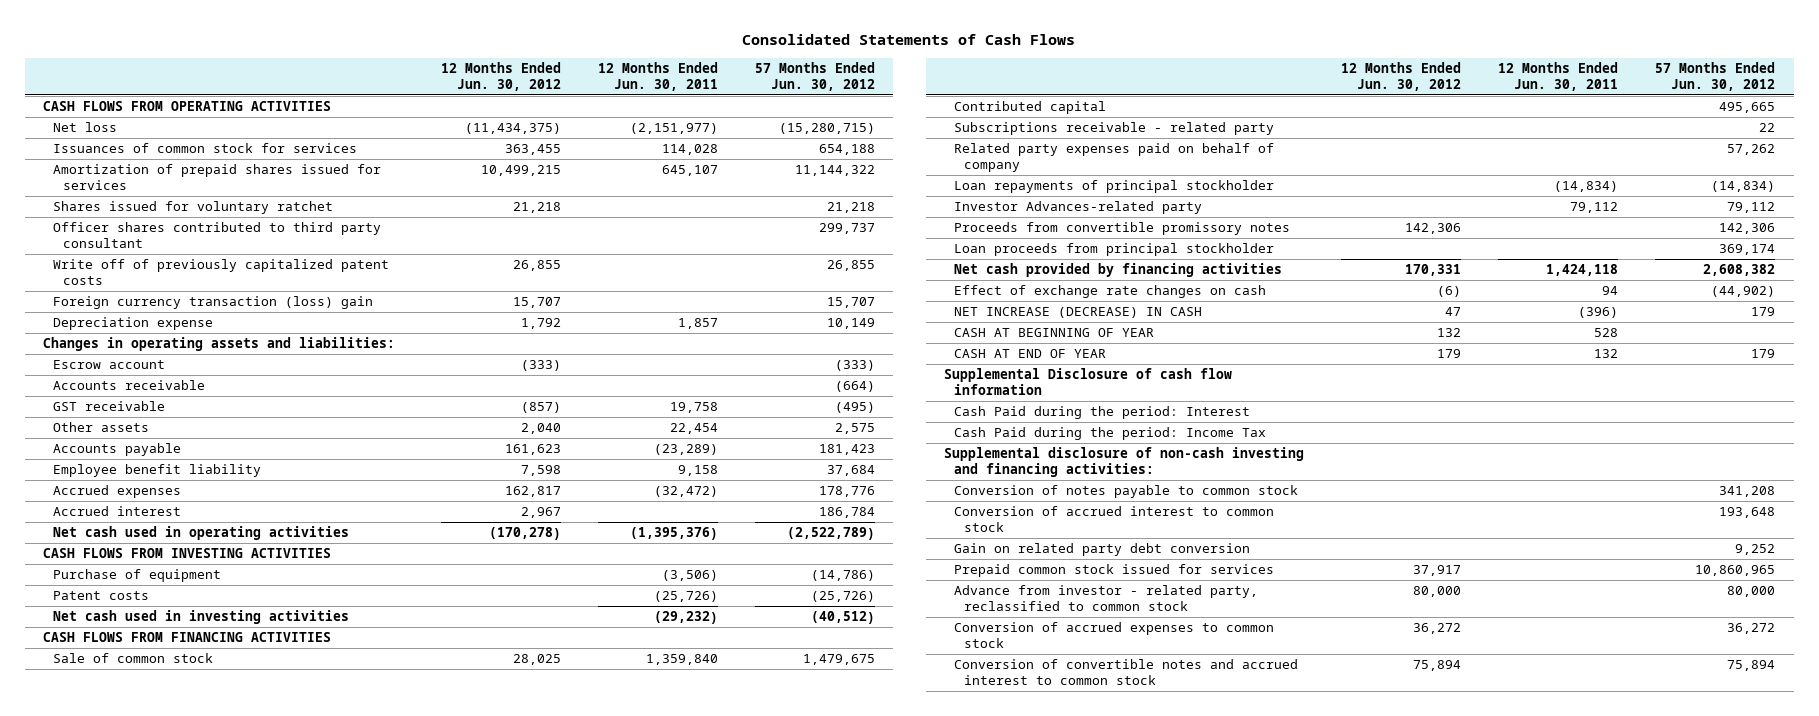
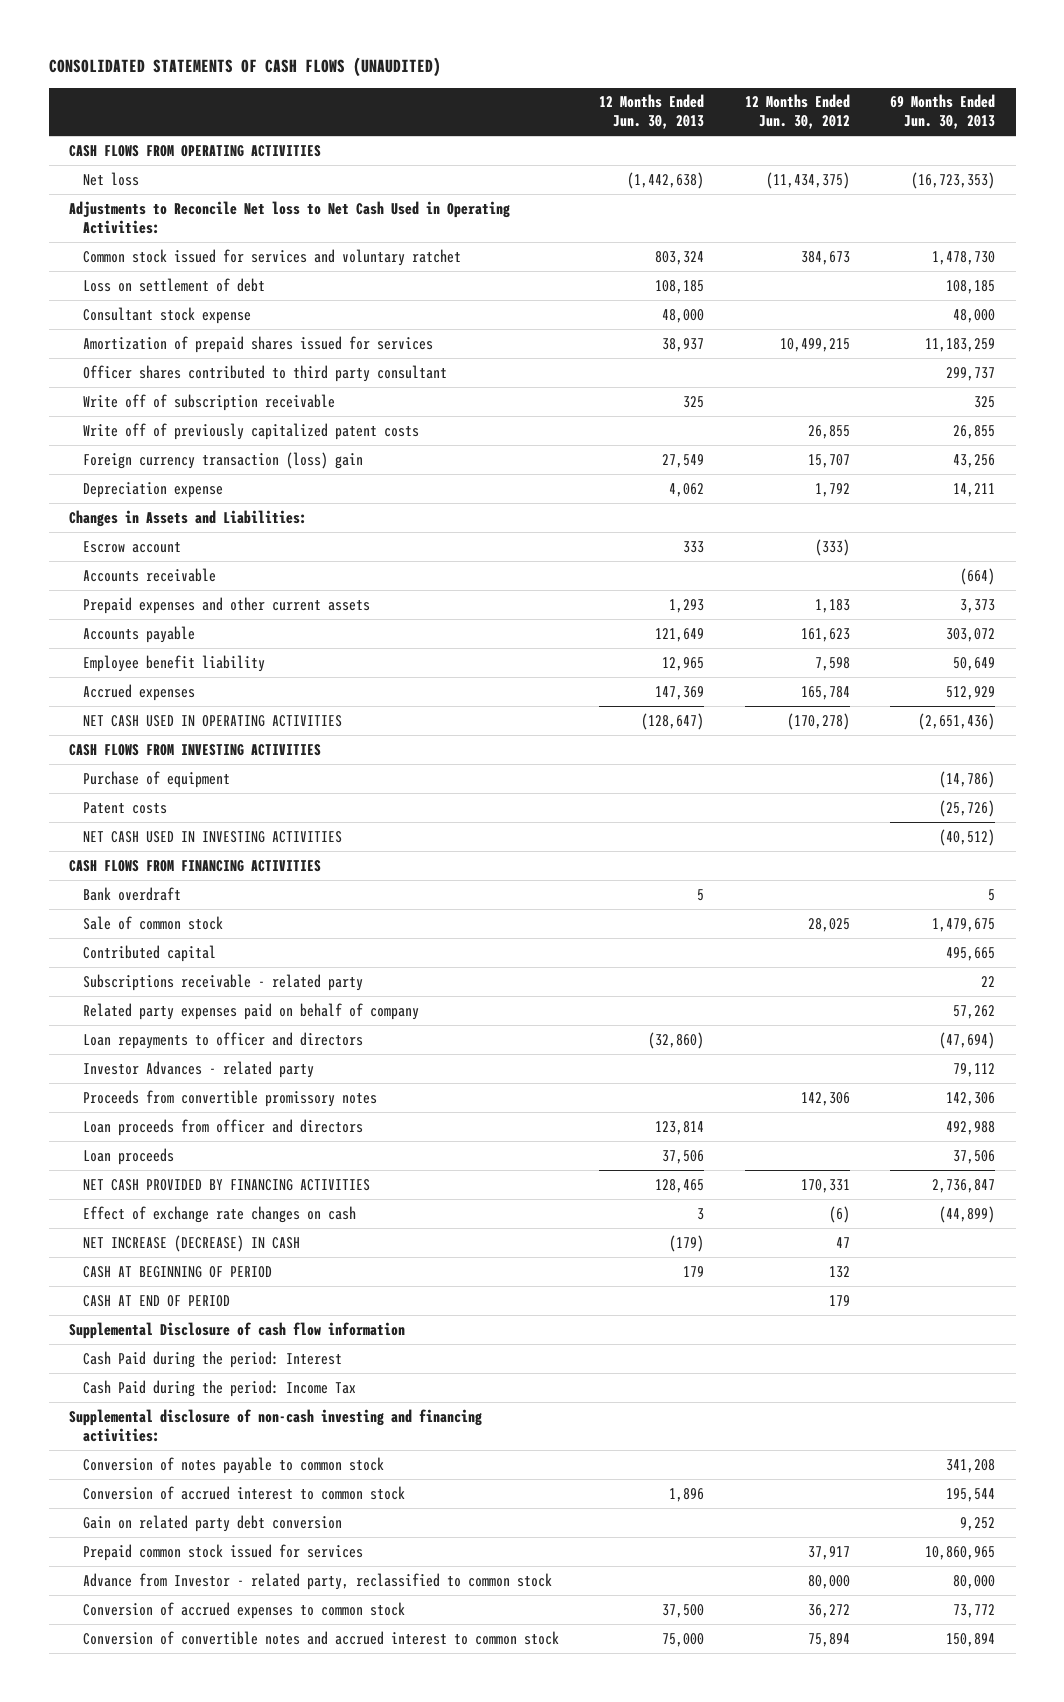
- Consolidated Statements of Cash Flows
+ CONSOLIDATED STATEMENTS OF CASH FLOWS (UNAUDITED)
- | 12 Months Ended Jun. 30, 2012 | 12 Months Ended Jun. 30, 2011 | 57 Months Ended Jun. 30, 2012
+ | 12 Months Ended Jun. 30, 2013 | 12 Months Ended Jun. 30, 2012 | 69 Months Ended Jun. 30, 2013
- Issuances of common stock for services | 363,455 | 114,028 | 654,188
+ Adjustments to Reconcile Net loss to Net Cash Used in Operating Activities:
+ Common stock issued for services and voluntary ratchet | 803,324 | 384,673 | 1,478,730
+ Loss on settlement of debt | 108,185 | | 108,185
+ Consultant stock expense | 48,000 | | 48,000
- Shares issued for voluntary ratchet | 21,218 | | 21,218
+ Write off of subscription receivable | 325 | | 325
- Changes in operating assets and liabilities:
+ Changes in Assets and Liabilities:
- GST receivable | (857) | 19,758 | (495)
- Other assets | 2,040 | 22,454 | 2,575
+ Prepaid expenses and other current assets | 1,293 | 1,183 | 3,373
- Accrued expenses | 162,817 | (32,472) | 178,776
- Accrued interest | 2,967 | | 186,784
- Net cash used in operating activities | (170,278) | (1,395,376) | (2,522,789)
+ Accrued expenses | 147,369 | 165,784 | 512,929
+ NET CASH USED IN OPERATING ACTIVITIES | (128,647) | (170,278) | (2,651,436)
- Net cash used in investing activities | | (29,232) | (40,512)
+ NET CASH USED IN INVESTING ACTIVITIES | | | (40,512)
+ Bank overdraft | 5 | | 5
- Loan repayments of principal stockholder | | (14,834) | (14,834)
- Investor Advances-related party | | 79,112 | 79,112
+ Loan repayments to officer and directors | (32,860) | | (47,694)
+ Investor Advances - related party | | | 79,112
- Loan proceeds from principal stockholder | | | 369,174
- Net cash provided by financing activities | 170,331 | 1,424,118 | 2,608,382
+ Loan proceeds from officer and directors | 123,814 | | 492,988
+ Loan proceeds | 37,506 | | 37,506
+ NET CASH PROVIDED BY FINANCING ACTIVITIES | 128,465 | 170,331 | 2,736,847
- CASH AT BEGINNING OF YEAR | 132 | 528 |
- CASH AT END OF YEAR | 179 | 132 | 179
+ CASH AT BEGINNING OF PERIOD | 179 | 132 |
+ CASH AT END OF PERIOD | | 179 |
- Advance from investor - related party, reclassified to common stock | 80,000 | | 80,000
+ Advance from Investor - related party, reclassified to common stock | | 80,000 | 80,000

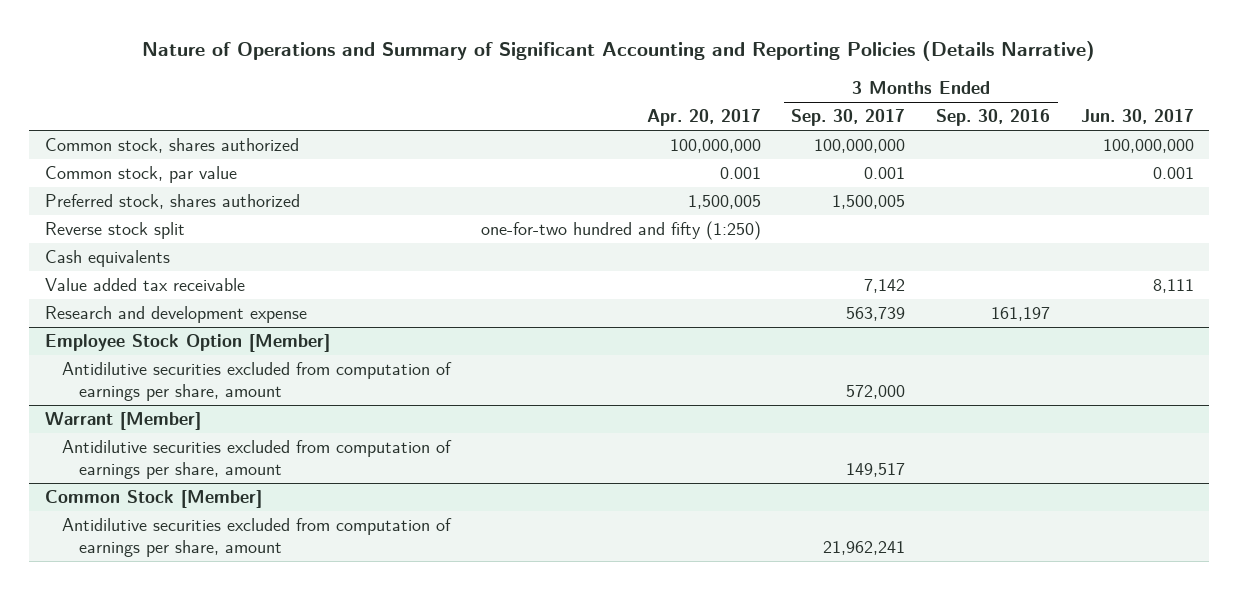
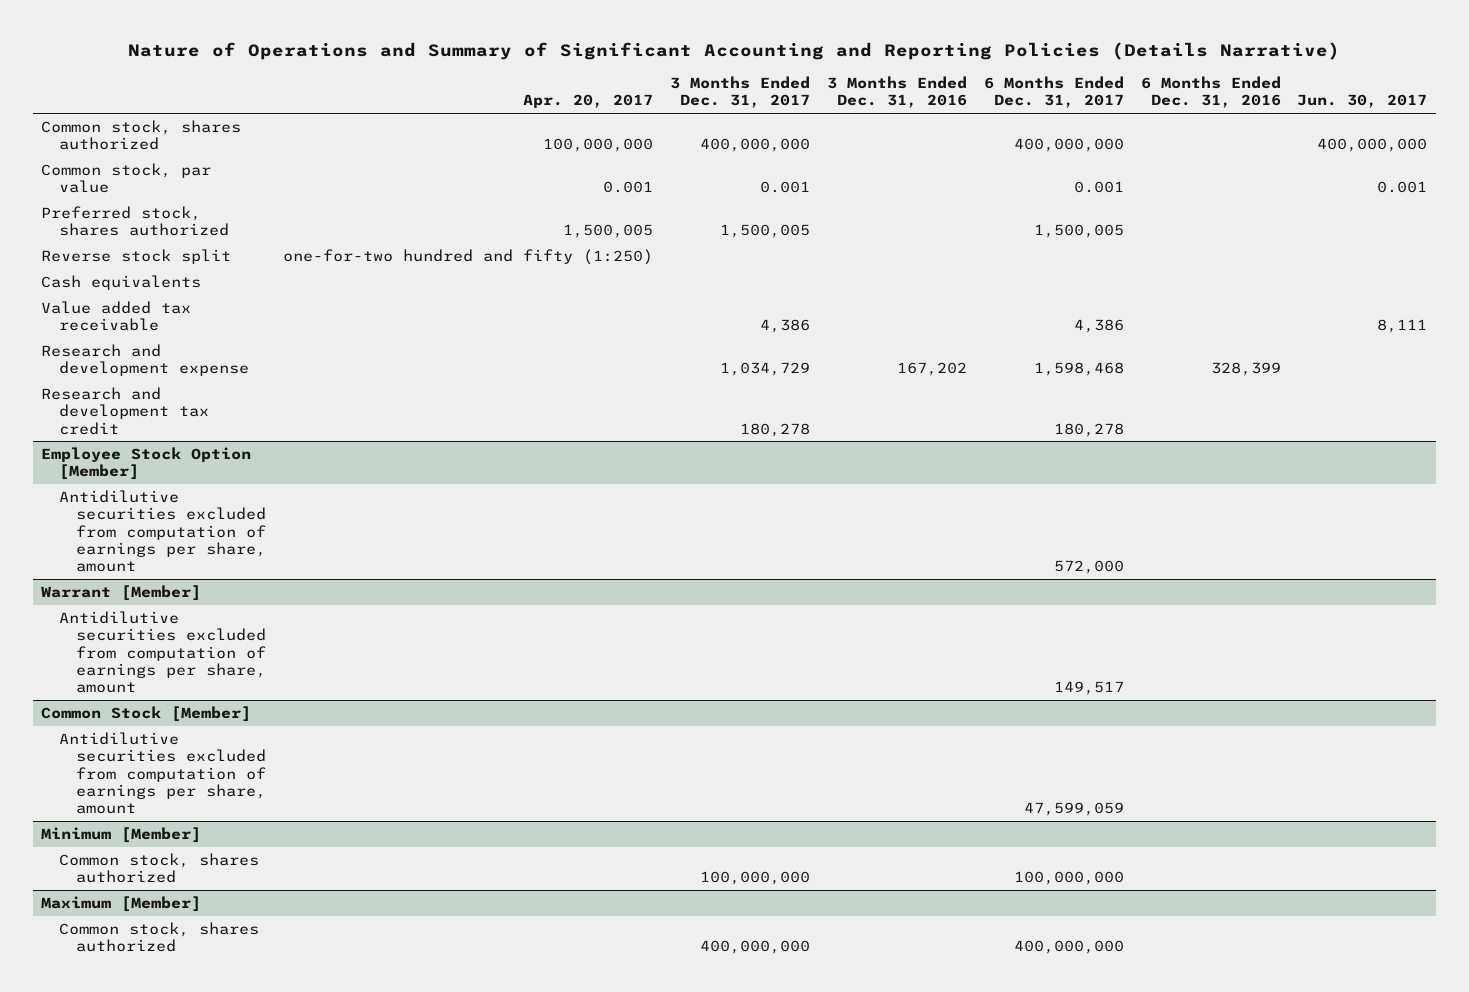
- | Apr. 20, 2017 | 3 Months Ended Sep. 30, 2017 | 3 Months Ended Sep. 30, 2016 | Jun. 30, 2017
+ | Apr. 20, 2017 | 3 Months Ended Dec. 31, 2017 | 3 Months Ended Dec. 31, 2016 | 6 Months Ended Dec. 31, 2017 | 6 Months Ended Dec. 31, 2016 | Jun. 30, 2017
- Common stock, shares authorized | 100,000,000 | 100,000,000 | | 100,000,000
+ Common stock, shares authorized | 100,000,000 | 400,000,000 | | 400,000,000 | | 400,000,000
+ Research and development tax credit | | 180,278 | | 180,278 | |
+ Minimum [Member]
+ Common stock, shares authorized | | 100,000,000 | | 100,000,000 | |
+ Maximum [Member]
+ Common stock, shares authorized | | 400,000,000 | | 400,000,000 | |

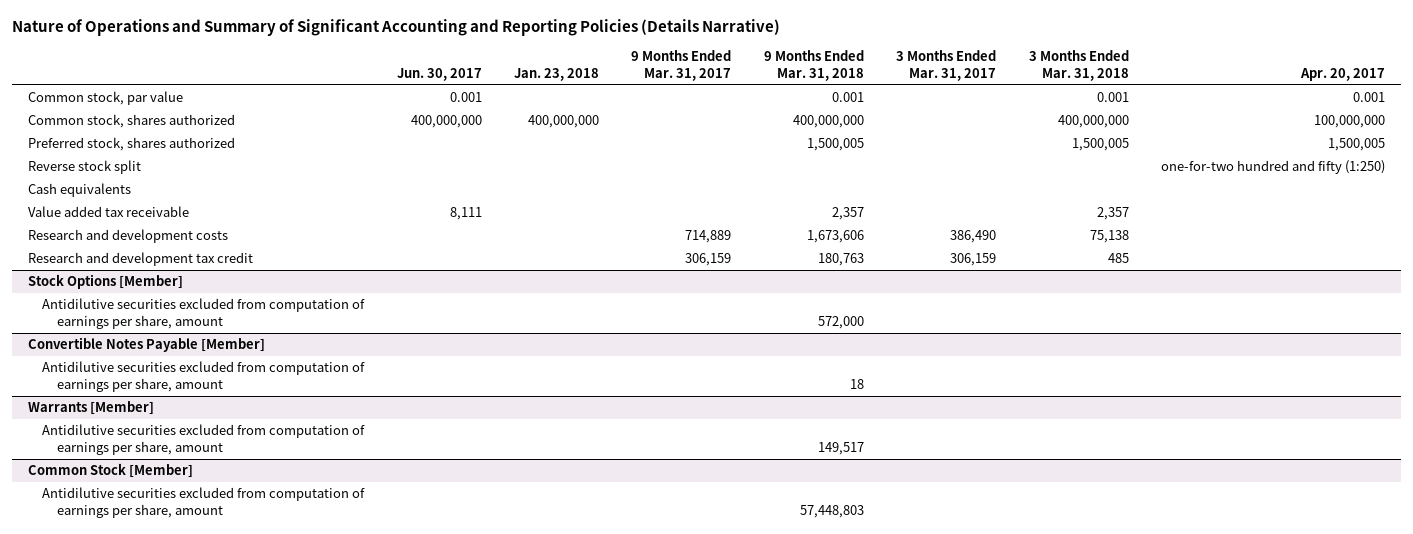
- | Apr. 20, 2017 | 3 Months Ended Dec. 31, 2017 | 3 Months Ended Dec. 31, 2016 | 6 Months Ended Dec. 31, 2017 | 6 Months Ended Dec. 31, 2016 | Jun. 30, 2017
+ | Jun. 30, 2017 | Jan. 23, 2018 | 9 Months Ended Mar. 31, 2017 | 9 Months Ended Mar. 31, 2018 | 3 Months Ended Mar. 31, 2017 | 3 Months Ended Mar. 31, 2018 | Apr. 20, 2017
moved down: Common stock, shares authorized | 400,000,000 | 400,000,000 | | 400,000,000 | | 400,000,000 | 100,000,000
- Research and development expense | | 1,034,729 | 167,202 | 1,598,468 | 328,399 |
+ Research and development costs | | | 714,889 | 1,673,606 | 386,490 | 75,138 |
- Employee Stock Option [Member]
+ Stock Options [Member]
- Warrant [Member]
+ Convertible Notes Payable [Member]
+ Antidilutive securities excluded from computation of earnings per share, amount | | | | 18 | | |
+ Warrants [Member]
- Minimum [Member]
- Common stock, shares authorized | | 100,000,000 | | 100,000,000 | |
- Maximum [Member]
- Common stock, shares authorized | | 400,000,000 | | 400,000,000 | |

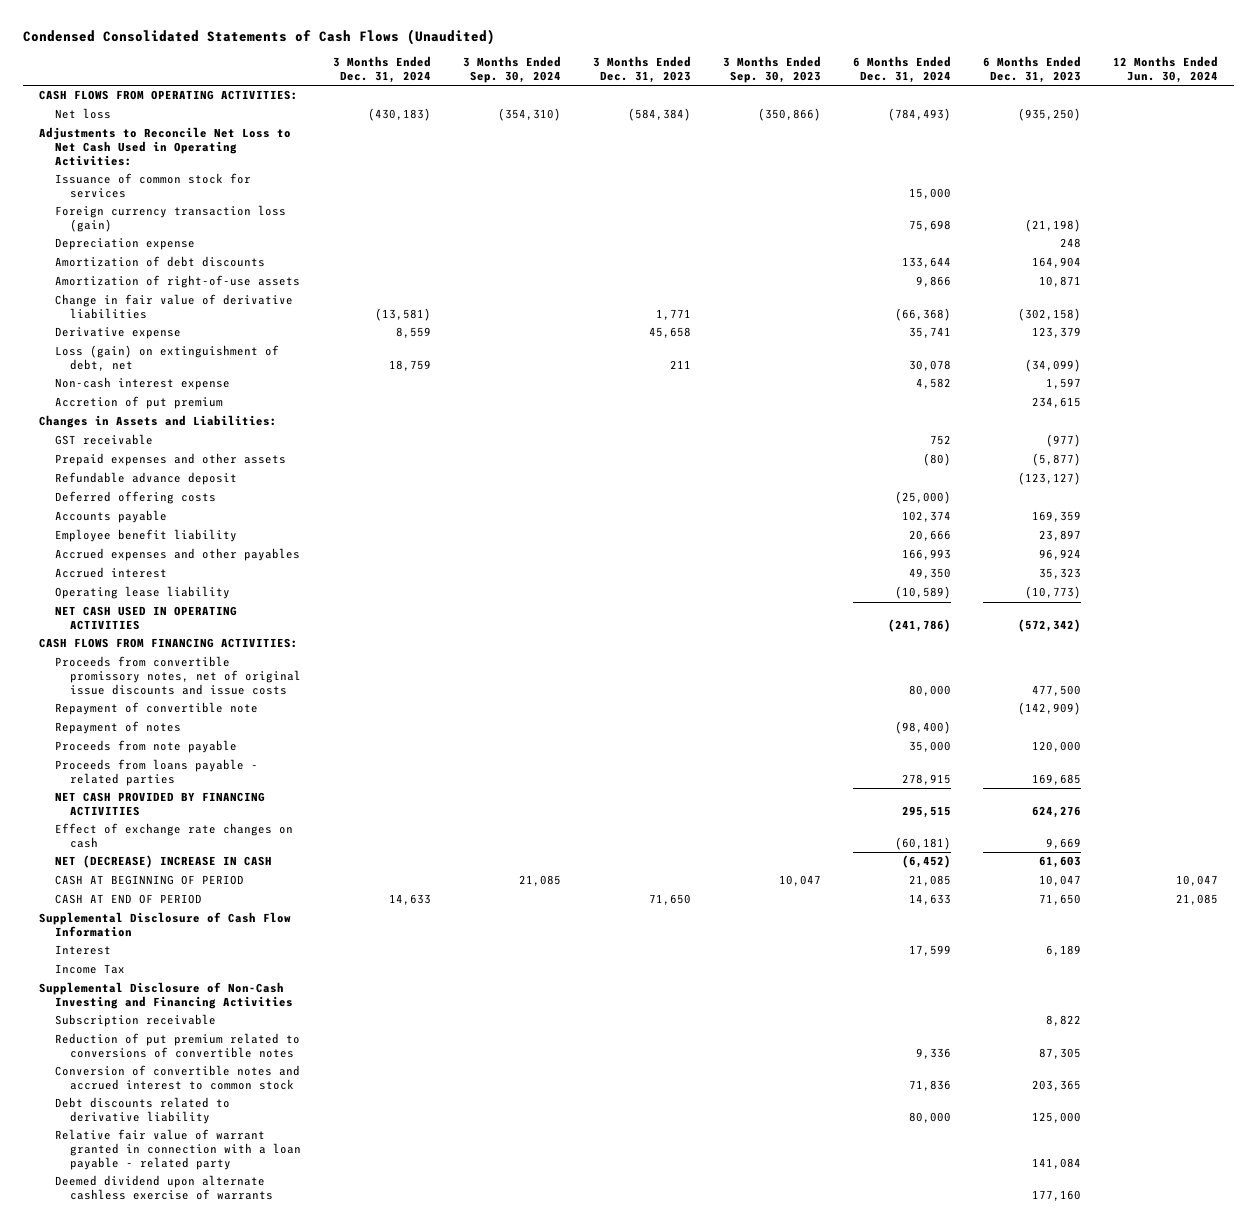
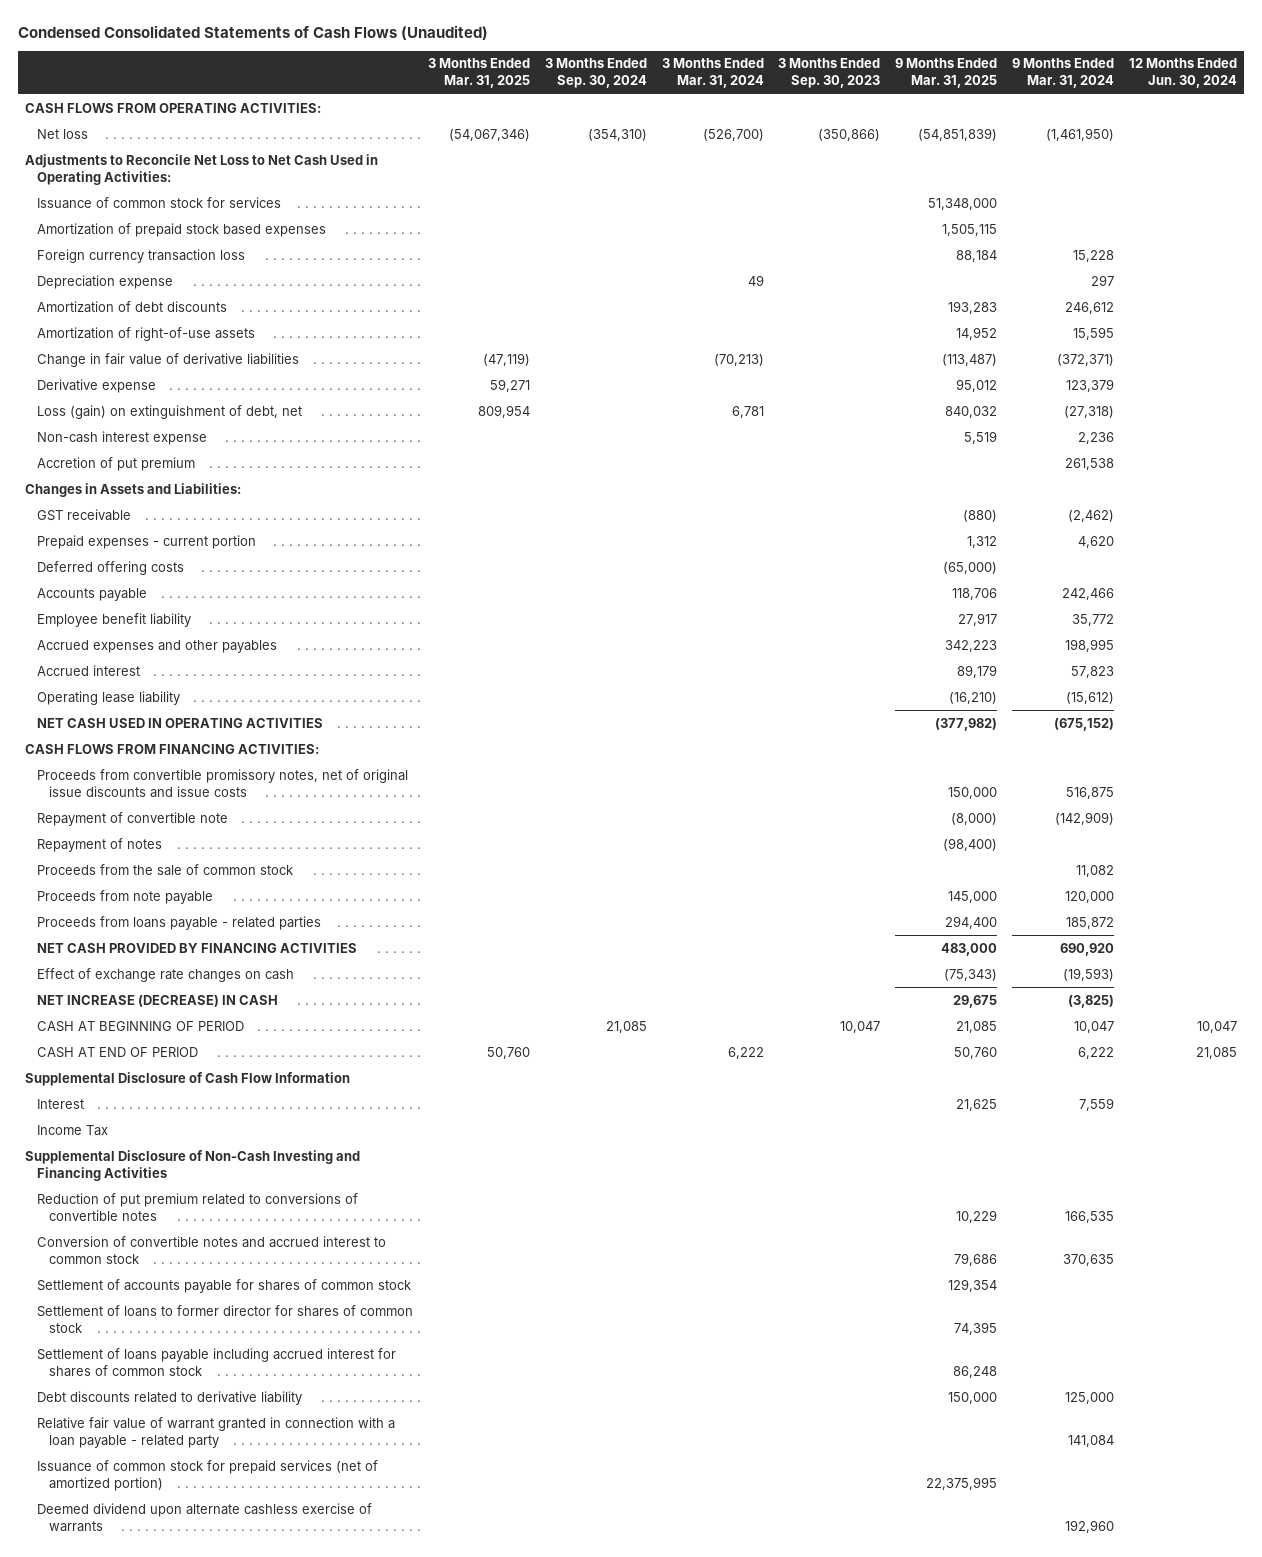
- | 3 Months Ended Dec. 31, 2024 | 3 Months Ended Sep. 30, 2024 | 3 Months Ended Dec. 31, 2023 | 3 Months Ended Sep. 30, 2023 | 6 Months Ended Dec. 31, 2024 | 6 Months Ended Dec. 31, 2023 | 12 Months Ended Jun. 30, 2024
+ | 3 Months Ended Mar. 31, 2025 | 3 Months Ended Sep. 30, 2024 | 3 Months Ended Mar. 31, 2024 | 3 Months Ended Sep. 30, 2023 | 9 Months Ended Mar. 31, 2025 | 9 Months Ended Mar. 31, 2024 | 12 Months Ended Jun. 30, 2024
- Foreign currency transaction loss (gain) | | | | | 75,698 | (21,198) |
+ Amortization of prepaid stock based expenses | | | | | 1,505,115 | |
+ Foreign currency transaction loss | | | | | 88,184 | 15,228 |
- Prepaid expenses and other assets | | | | | (80) | (5,877) |
- Refundable advance deposit | | | | | | (123,127) |
+ Prepaid expenses - current portion | | | | | 1,312 | 4,620 |
+ Proceeds from the sale of common stock | | | | | | 11,082 |
- NET (DECREASE) INCREASE IN CASH | | | | | (6,452) | 61,603 |
+ NET INCREASE (DECREASE) IN CASH | | | | | 29,675 | (3,825) |
- Subscription receivable | | | | | | 8,822 |
+ Settlement of accounts payable for shares of common stock | | | | | 129,354 | |
+ Settlement of loans to former director for shares of common stock | | | | | 74,395 | |
+ Settlement of loans payable including accrued interest for shares of common stock | | | | | 86,248 | |
+ Issuance of common stock for prepaid services (net of amortized portion) | | | | | 22,375,995 | |

